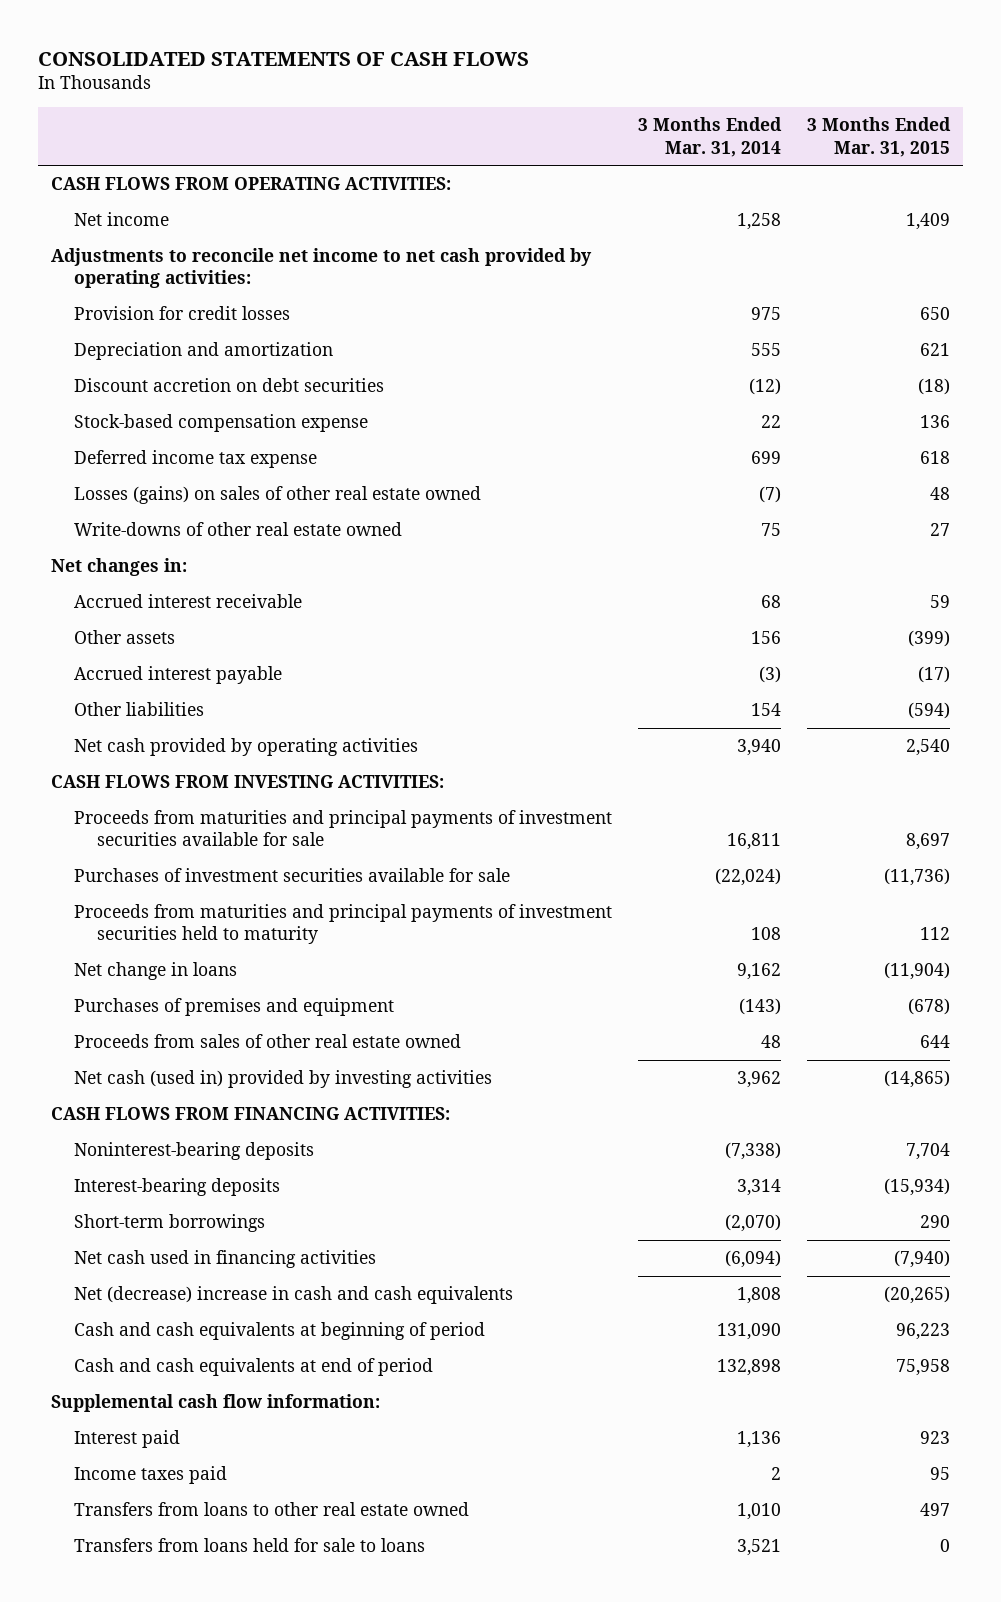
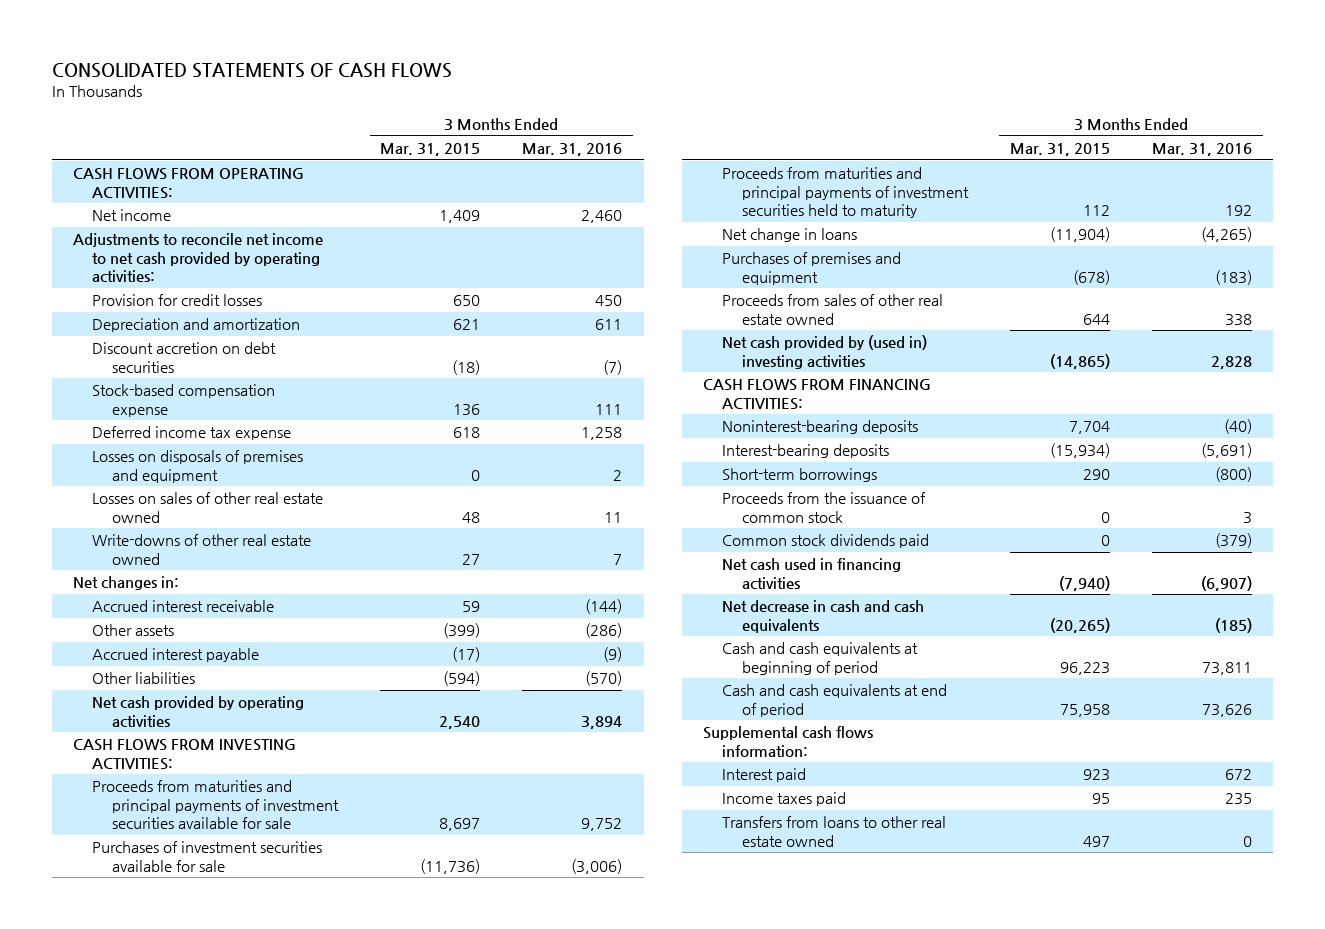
- | 3 Months Ended Mar. 31, 2014 | 3 Months Ended Mar. 31, 2015
+ | 3 Months Ended Mar. 31, 2015 | 3 Months Ended Mar. 31, 2016
- Losses (gains) on sales of other real estate owned | (7) | 48
+ Losses on disposals of premises and equipment | 0 | 2
+ Losses on sales of other real estate owned | 48 | 11
- Net cash (used in) provided by investing activities | 3,962 | (14,865)
+ Net cash provided by (used in) investing activities | (14,865) | 2,828
+ Proceeds from the issuance of common stock | 0 | 3
+ Common stock dividends paid | 0 | (379)
- Net (decrease) increase in cash and cash equivalents | 1,808 | (20,265)
+ Net decrease in cash and cash equivalents | (20,265) | (185)
- Supplemental cash flow information:
+ Supplemental cash flows information:
- Transfers from loans held for sale to loans | 3,521 | 0

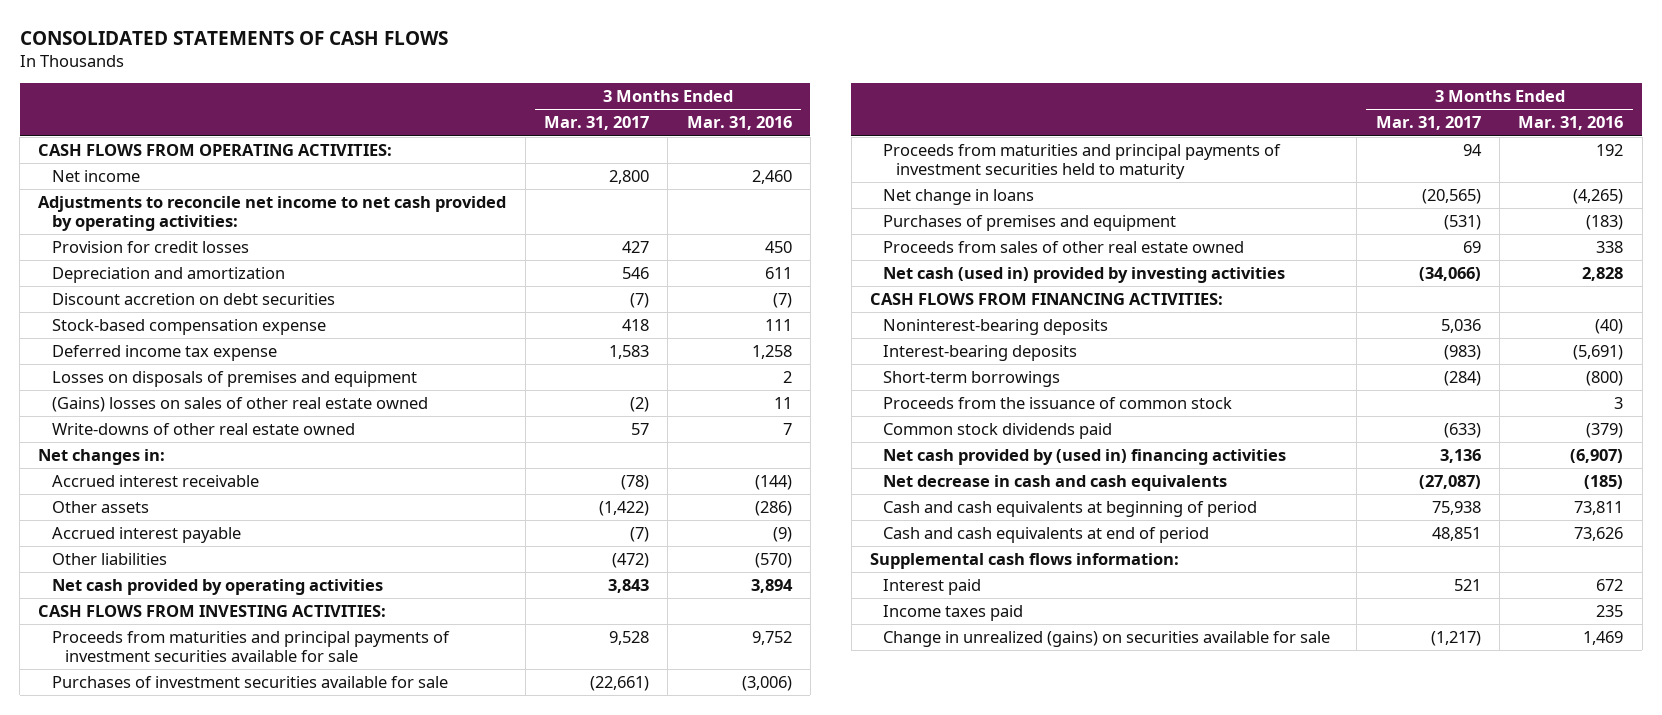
- | 3 Months Ended Mar. 31, 2015 | 3 Months Ended Mar. 31, 2016
+ | 3 Months Ended Mar. 31, 2017 | 3 Months Ended Mar. 31, 2016
- Losses on sales of other real estate owned | 48 | 11
+ (Gains) losses on sales of other real estate owned | (2) | 11
- Net cash provided by (used in) investing activities | (14,865) | 2,828
+ Net cash (used in) provided by investing activities | (34,066) | 2,828
- Net cash used in financing activities | (7,940) | (6,907)
+ Net cash provided by (used in) financing activities | 3,136 | (6,907)
- Transfers from loans to other real estate owned | 497 | 0
+ Change in unrealized (gains) on securities available for sale | (1,217) | 1,469

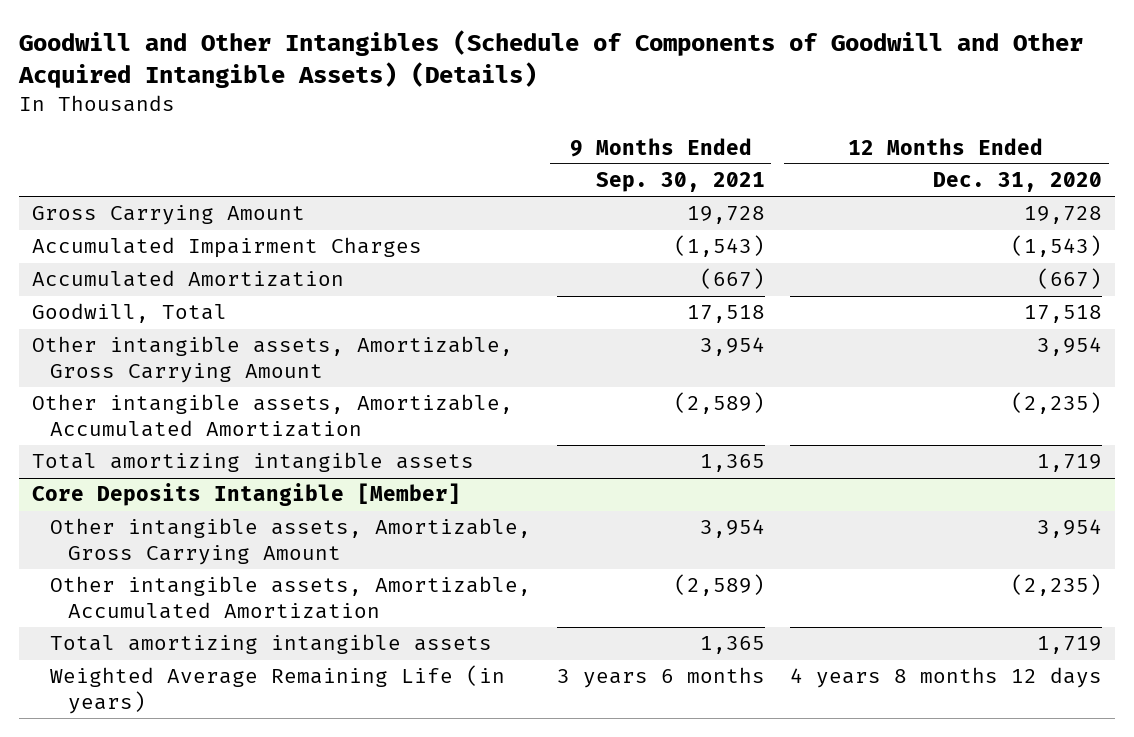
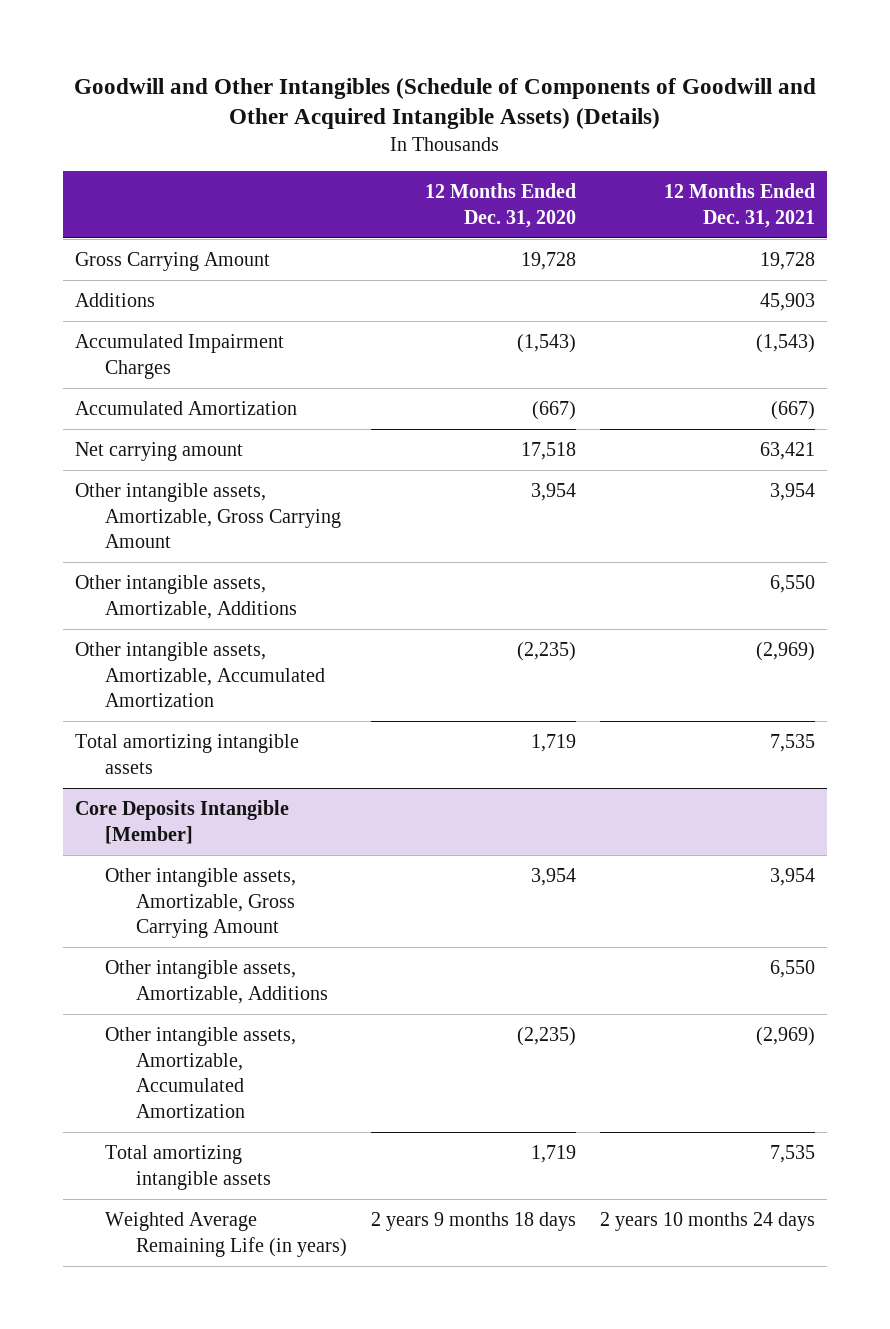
- | 9 Months Ended Sep. 30, 2021 | 12 Months Ended Dec. 31, 2020
+ | 12 Months Ended Dec. 31, 2020 | 12 Months Ended Dec. 31, 2021
+ Additions | | 45,903
- Goodwill, Total | 17,518 | 17,518
+ Net carrying amount | 17,518 | 63,421
+ Other intangible assets, Amortizable, Additions | | 6,550
@ Core Deposits Intangible [Member]
+ Other intangible assets, Amortizable, Additions | | 6,550
- Weighted Average Remaining Life (in years) | 3 years 6 months | 4 years 8 months 12 days
+ Weighted Average Remaining Life (in years) | 2 years 9 months 18 days | 2 years 10 months 24 days

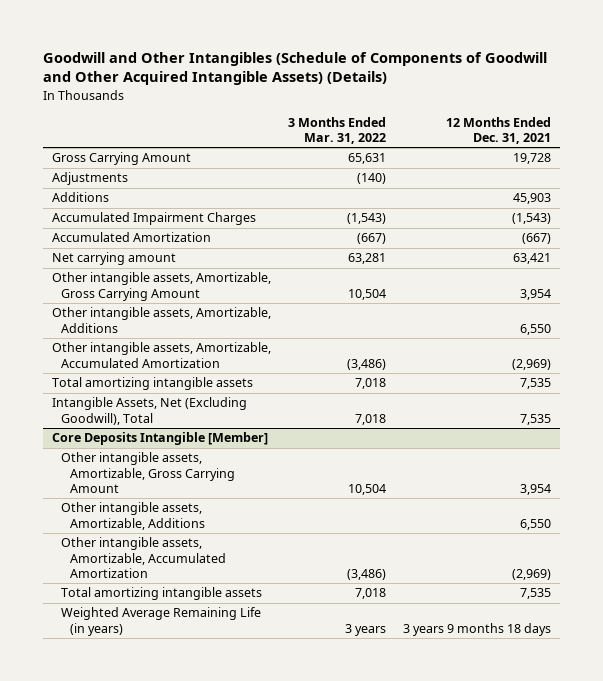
- | 12 Months Ended Dec. 31, 2020 | 12 Months Ended Dec. 31, 2021
+ | 3 Months Ended Mar. 31, 2022 | 12 Months Ended Dec. 31, 2021
+ Adjustments | (140) |
+ Intangible Assets, Net (Excluding Goodwill), Total | 7,018 | 7,535
@ Core Deposits Intangible [Member]
- Weighted Average Remaining Life (in years) | 2 years 9 months 18 days | 2 years 10 months 24 days
+ Weighted Average Remaining Life (in years) | 3 years | 3 years 9 months 18 days

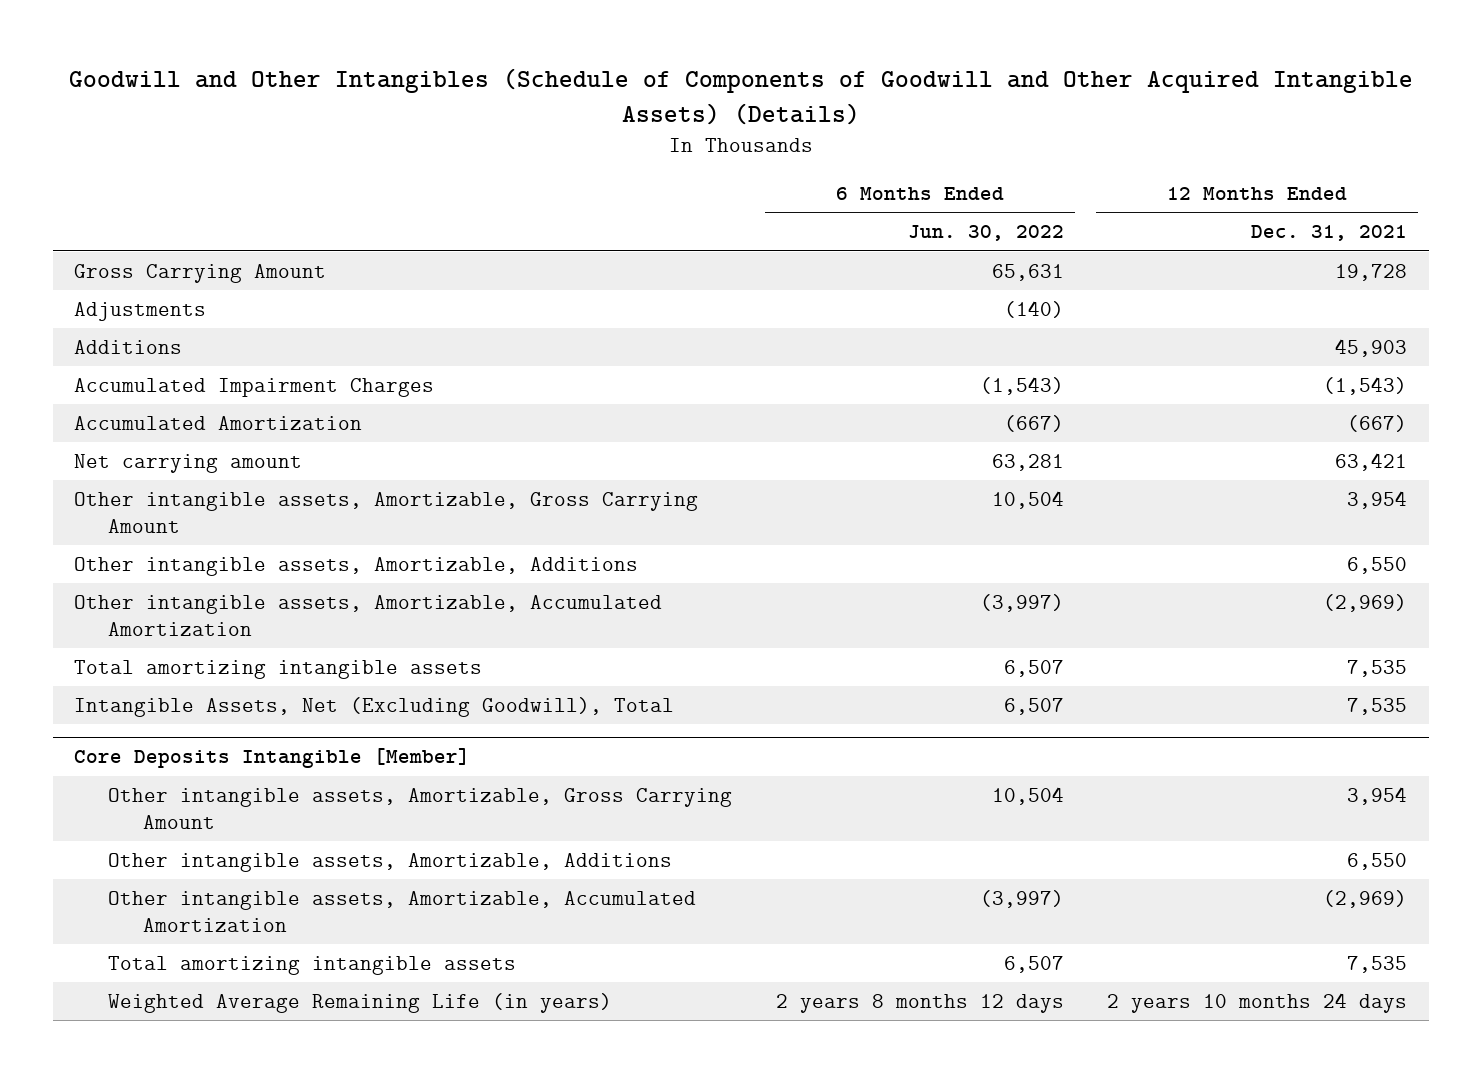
- | 3 Months Ended Mar. 31, 2022 | 12 Months Ended Dec. 31, 2021
+ | 6 Months Ended Jun. 30, 2022 | 12 Months Ended Dec. 31, 2021
@ Core Deposits Intangible [Member]
- Weighted Average Remaining Life (in years) | 3 years | 3 years 9 months 18 days
+ Weighted Average Remaining Life (in years) | 2 years 8 months 12 days | 2 years 10 months 24 days

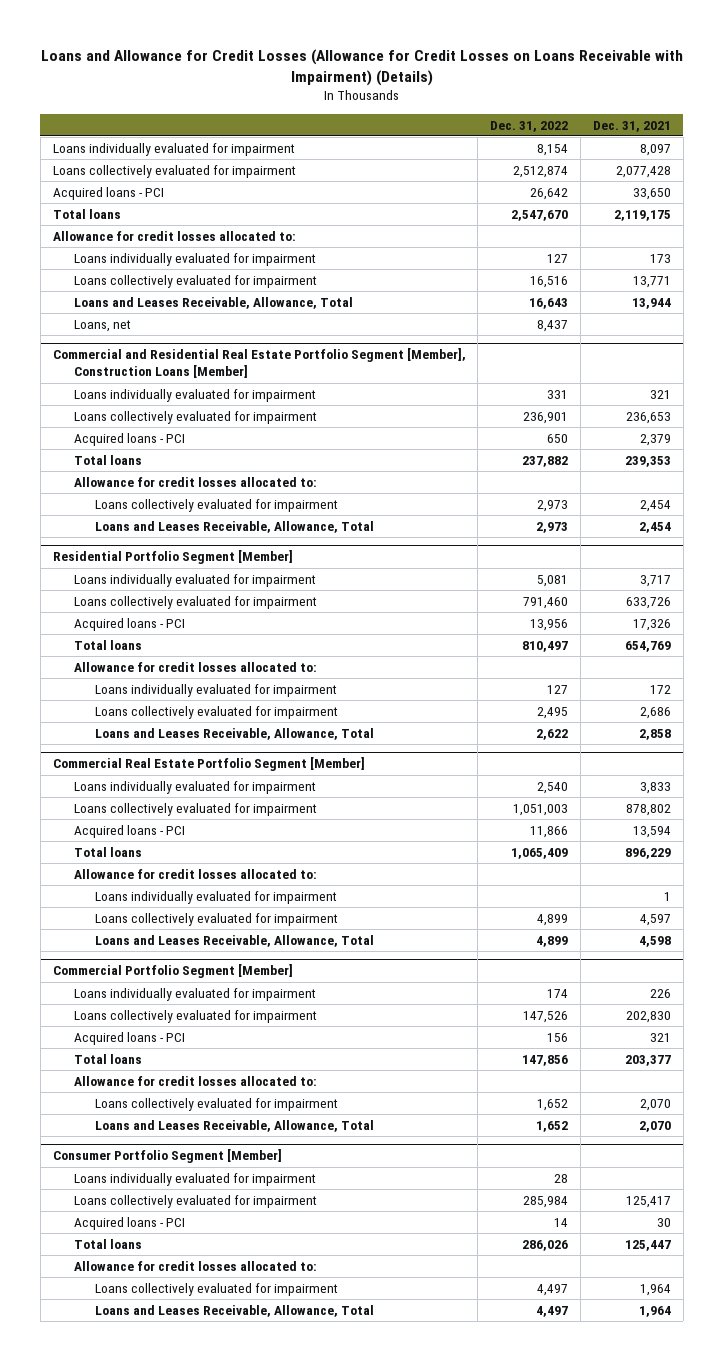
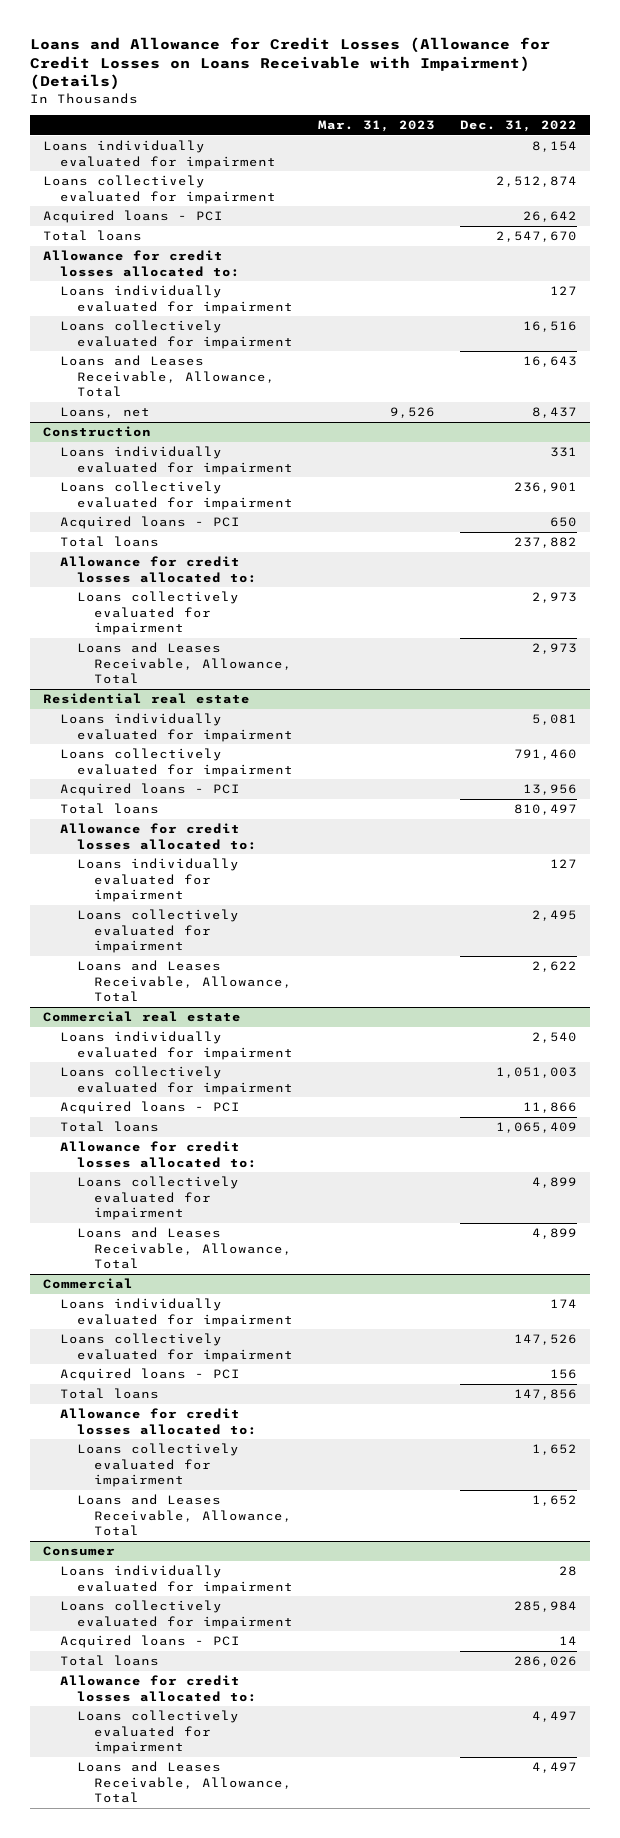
- | Dec. 31, 2022 | Dec. 31, 2021
+ | Mar. 31, 2023 | Dec. 31, 2022
- Commercial and Residential Real Estate Portfolio Segment [Member], Construction Loans [Member]
+ Construction
- Residential Portfolio Segment [Member]
+ Residential real estate
- Commercial Real Estate Portfolio Segment [Member]
+ Commercial real estate
- Loans individually evaluated for impairment | | 1
- Commercial Portfolio Segment [Member]
+ Commercial
- Consumer Portfolio Segment [Member]
+ Consumer

